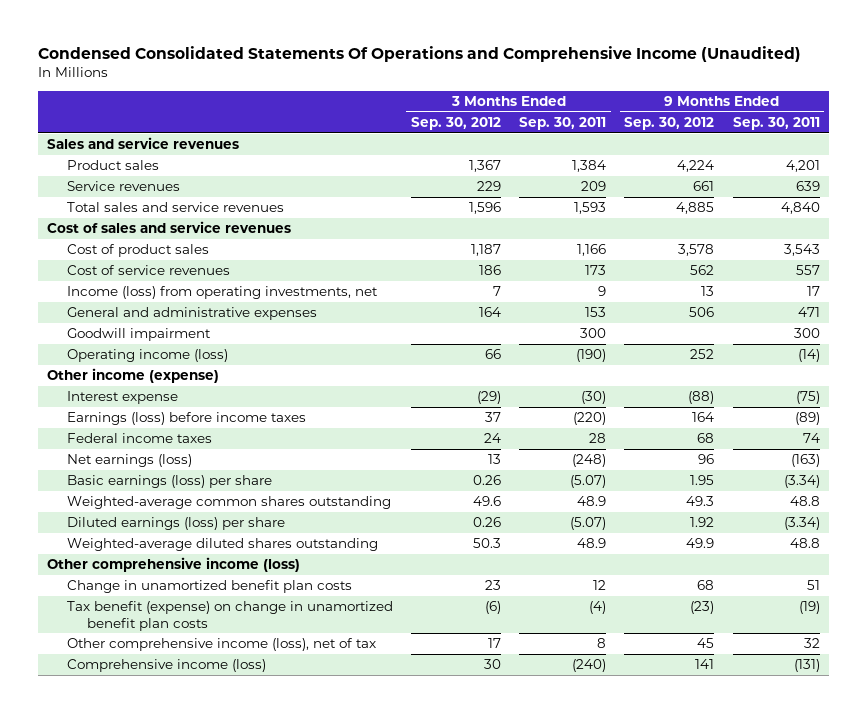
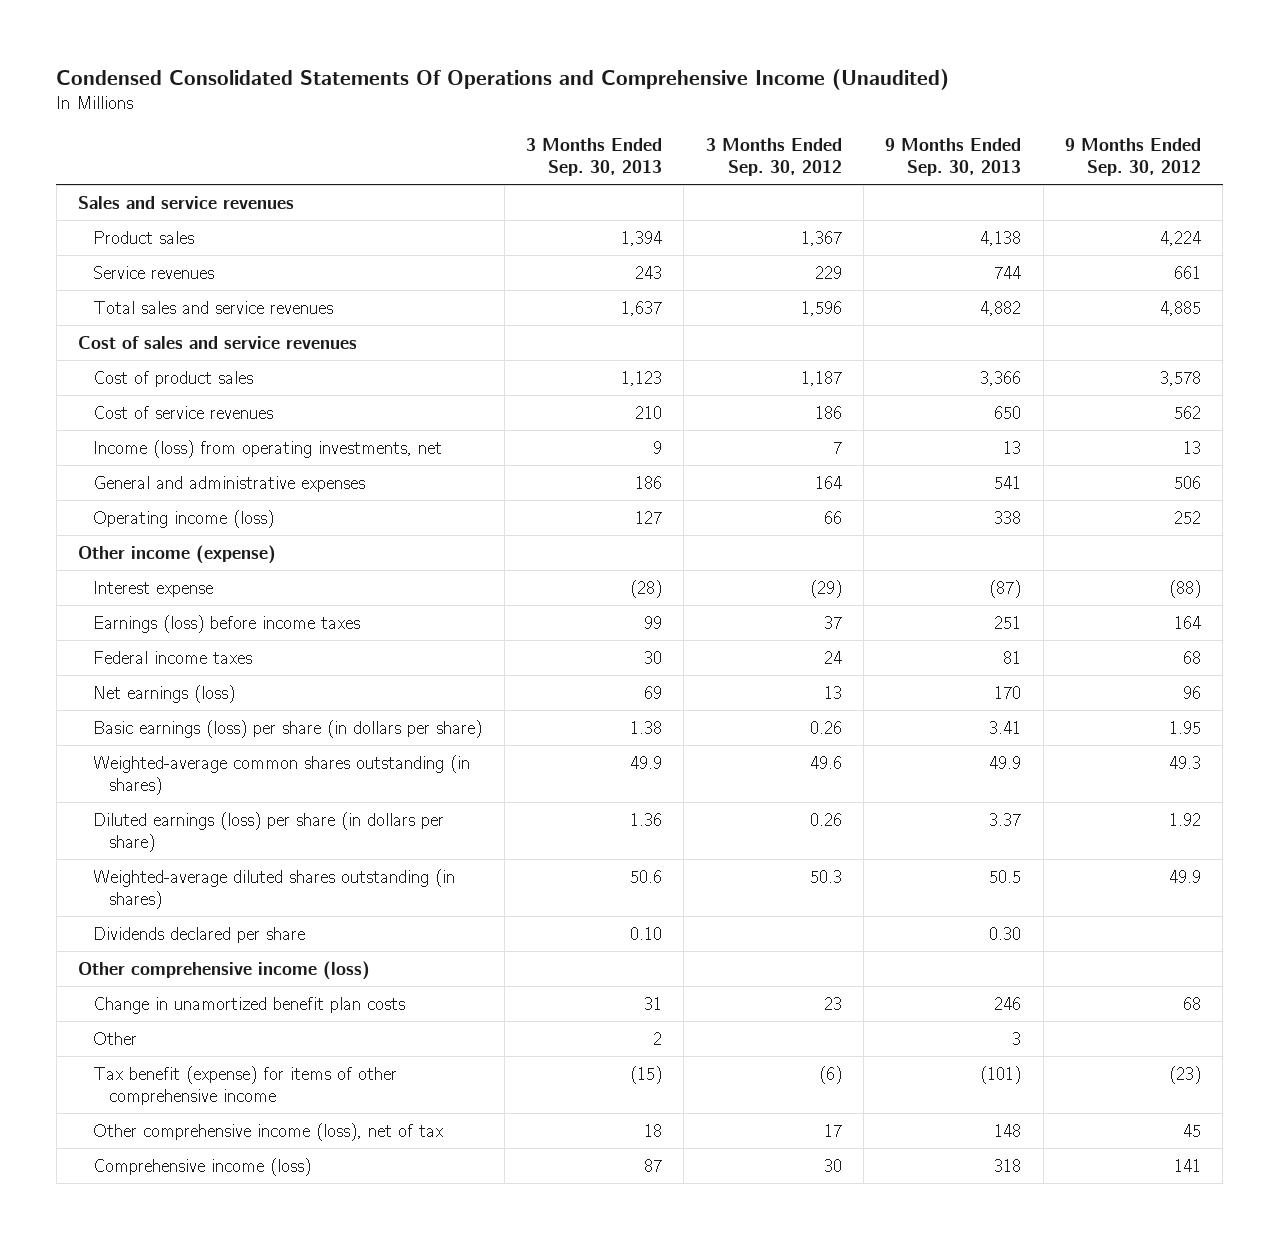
- | 3 Months Ended Sep. 30, 2012 | 3 Months Ended Sep. 30, 2011 | 9 Months Ended Sep. 30, 2012 | 9 Months Ended Sep. 30, 2011
+ | 3 Months Ended Sep. 30, 2013 | 3 Months Ended Sep. 30, 2012 | 9 Months Ended Sep. 30, 2013 | 9 Months Ended Sep. 30, 2012
- Goodwill impairment | | 300 | | 300
- Basic earnings (loss) per share | 0.26 | (5.07) | 1.95 | (3.34)
- Weighted-average common shares outstanding | 49.6 | 48.9 | 49.3 | 48.8
- Diluted earnings (loss) per share | 0.26 | (5.07) | 1.92 | (3.34)
- Weighted-average diluted shares outstanding | 50.3 | 48.9 | 49.9 | 48.8
+ Basic earnings (loss) per share (in dollars per share) | 1.38 | 0.26 | 3.41 | 1.95
+ Weighted-average common shares outstanding (in shares) | 49.9 | 49.6 | 49.9 | 49.3
+ Diluted earnings (loss) per share (in dollars per share) | 1.36 | 0.26 | 3.37 | 1.92
+ Weighted-average diluted shares outstanding (in shares) | 50.6 | 50.3 | 50.5 | 49.9
+ Dividends declared per share | 0.10 | | 0.30 |
- Tax benefit (expense) on change in unamortized benefit plan costs | (6) | (4) | (23) | (19)
+ Other | 2 | | 3 |
+ Tax benefit (expense) for items of other comprehensive income | (15) | (6) | (101) | (23)

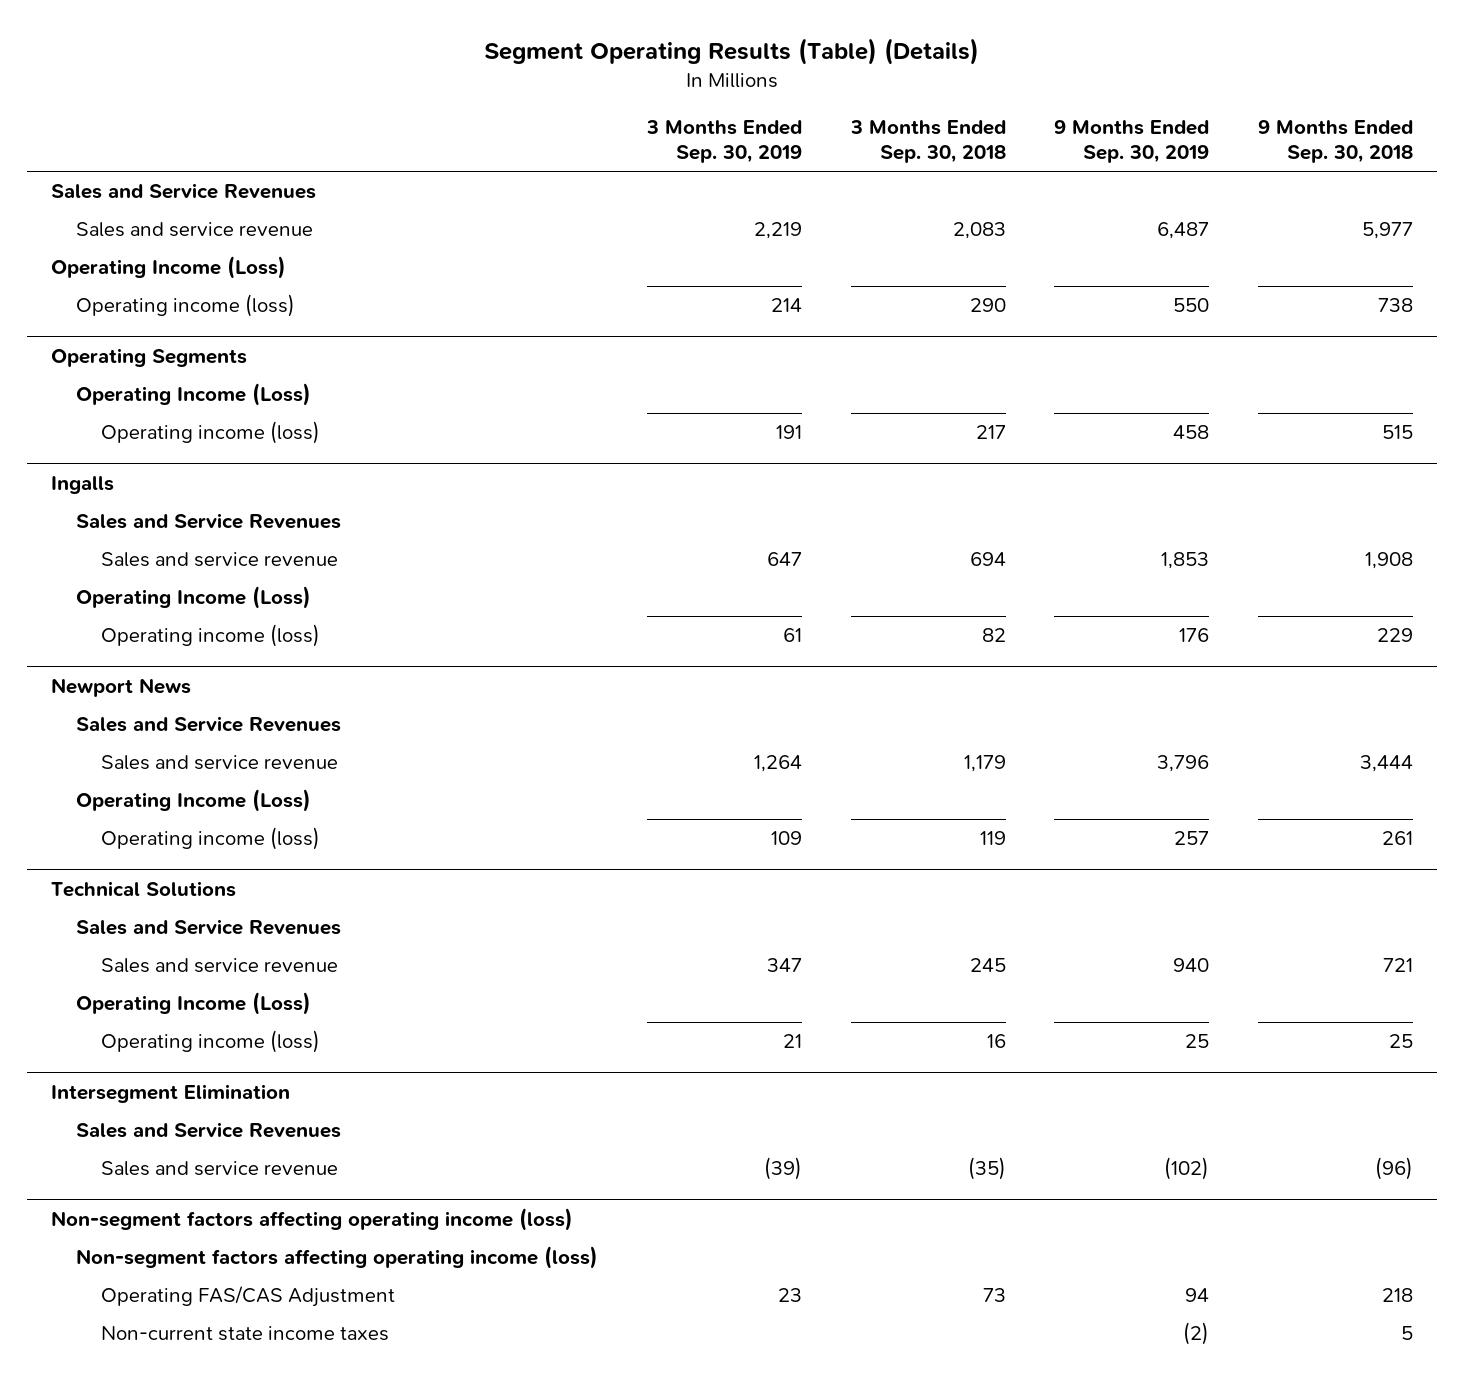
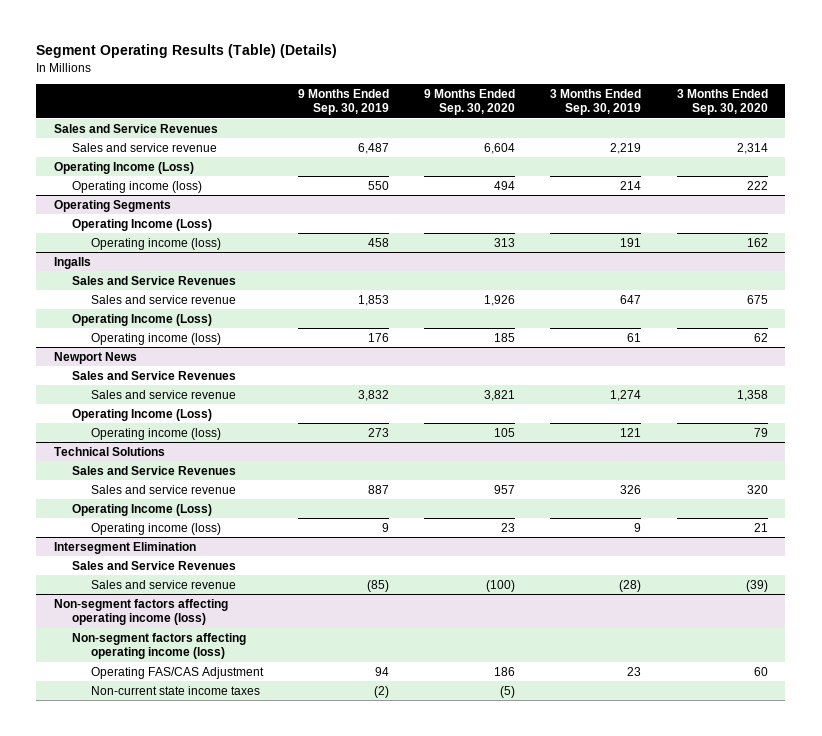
- | 3 Months Ended Sep. 30, 2019 | 3 Months Ended Sep. 30, 2018 | 9 Months Ended Sep. 30, 2019 | 9 Months Ended Sep. 30, 2018
+ | 9 Months Ended Sep. 30, 2019 | 9 Months Ended Sep. 30, 2020 | 3 Months Ended Sep. 30, 2019 | 3 Months Ended Sep. 30, 2020
@ Newport News
- Sales and service revenue | 1,264 | 1,179 | 3,796 | 3,444
+ Sales and service revenue | 3,832 | 3,821 | 1,274 | 1,358
- Operating income (loss) | 109 | 119 | 257 | 261
+ Operating income (loss) | 273 | 105 | 121 | 79
@ Technical Solutions
- Sales and service revenue | 347 | 245 | 940 | 721
+ Sales and service revenue | 887 | 957 | 326 | 320
- Operating income (loss) | 21 | 16 | 25 | 25
+ Operating income (loss) | 9 | 23 | 9 | 21
@ Intersegment Elimination
- Sales and service revenue | (39) | (35) | (102) | (96)
+ Sales and service revenue | (85) | (100) | (28) | (39)

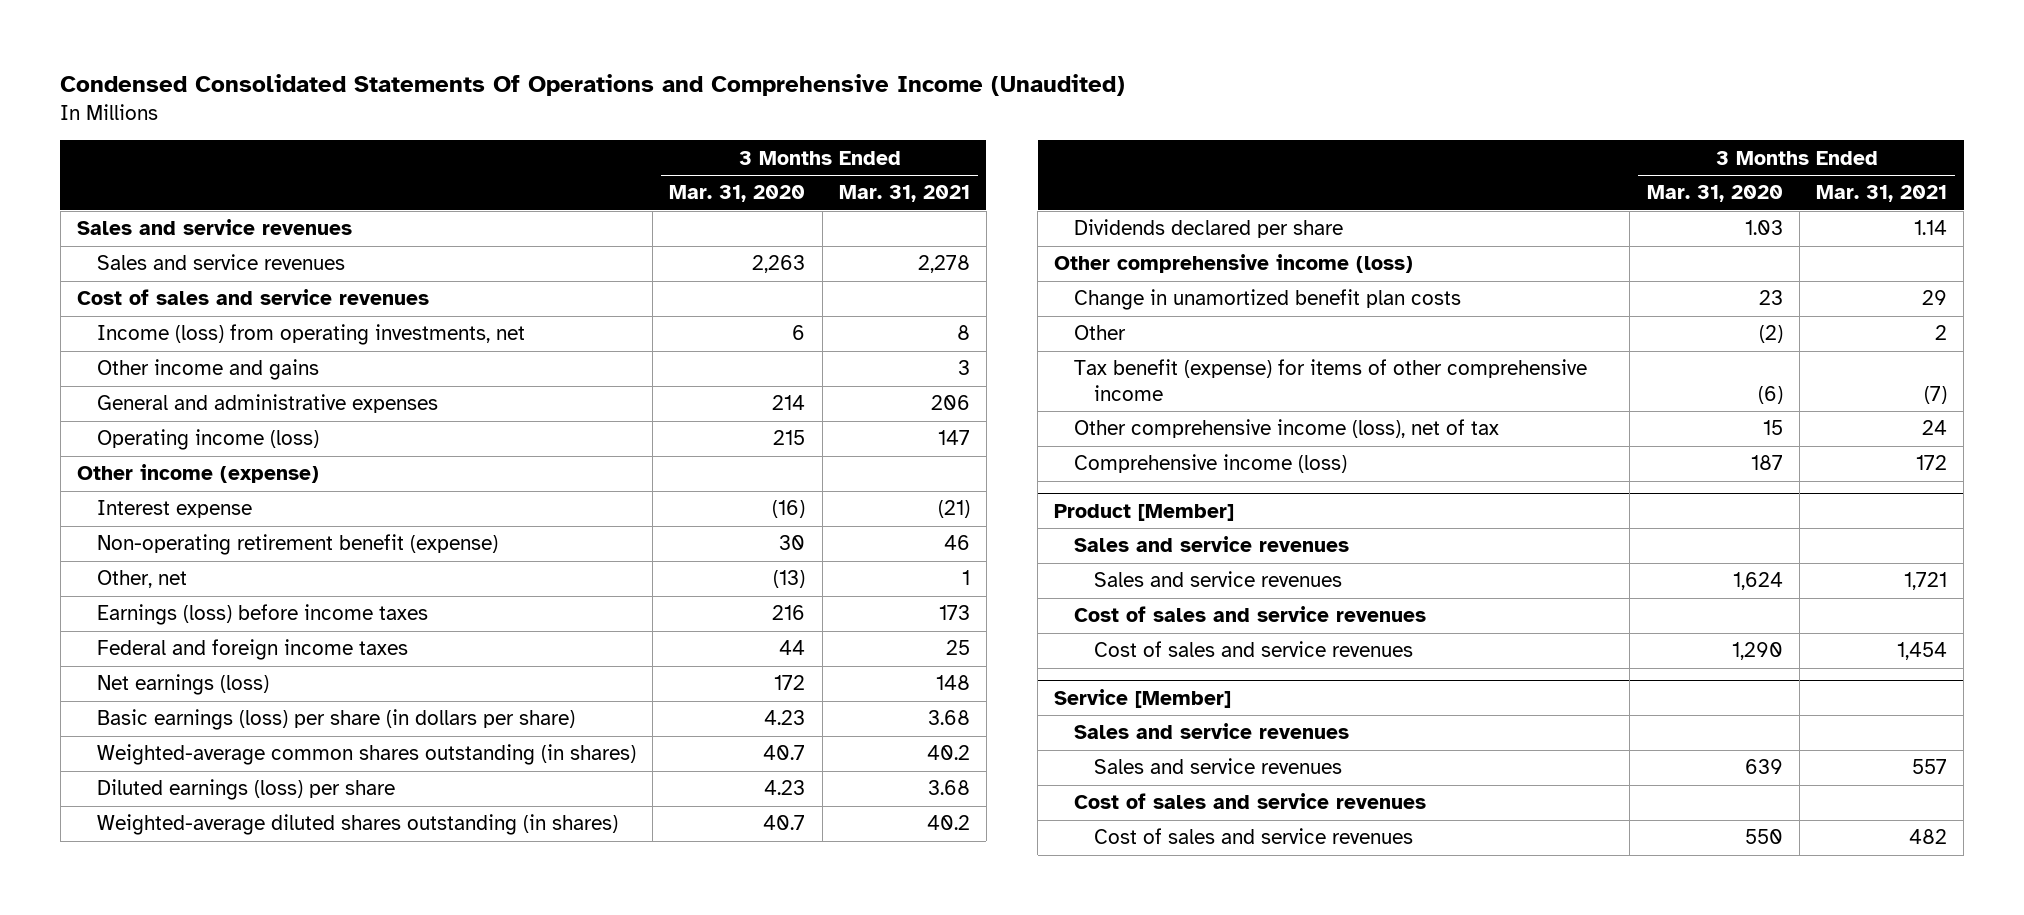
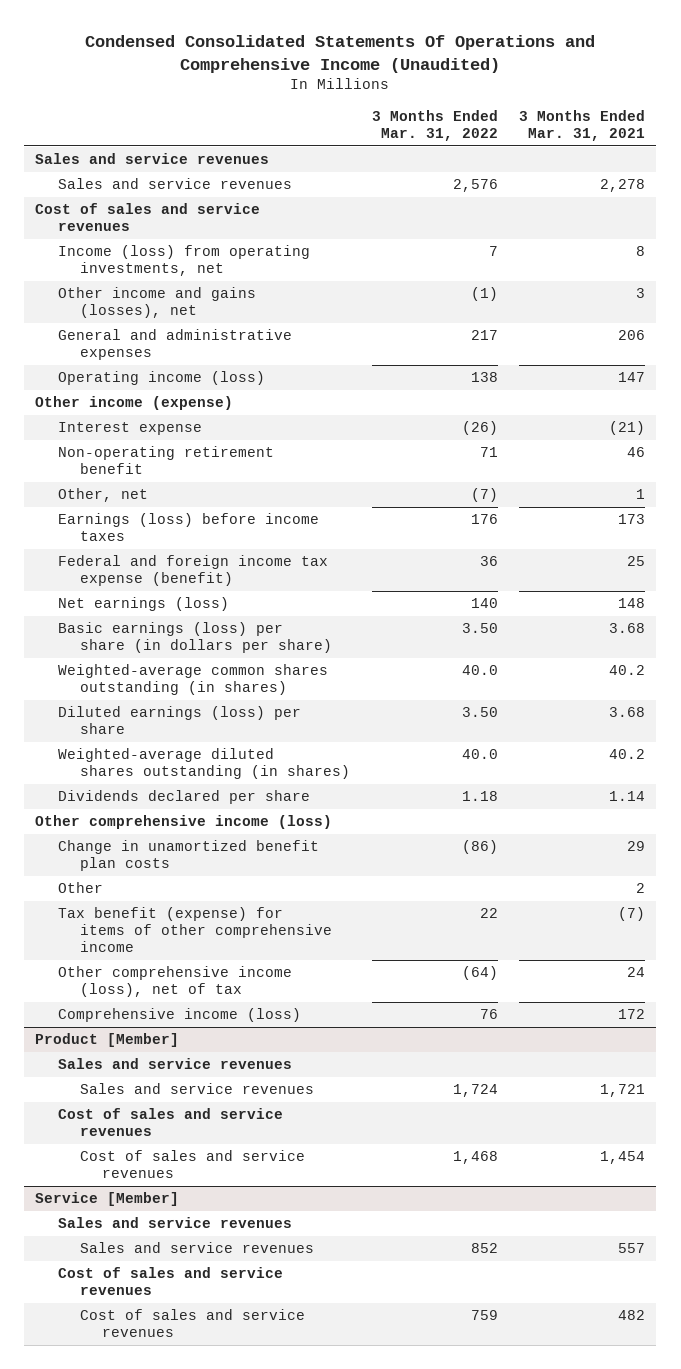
- | 3 Months Ended Mar. 31, 2020 | 3 Months Ended Mar. 31, 2021
+ | 3 Months Ended Mar. 31, 2022 | 3 Months Ended Mar. 31, 2021
- Other income and gains | | 3
+ Other income and gains (losses), net | (1) | 3
- Non-operating retirement benefit (expense) | 30 | 46
+ Non-operating retirement benefit | 71 | 46
- Federal and foreign income taxes | 44 | 25
+ Federal and foreign income tax expense (benefit) | 36 | 25

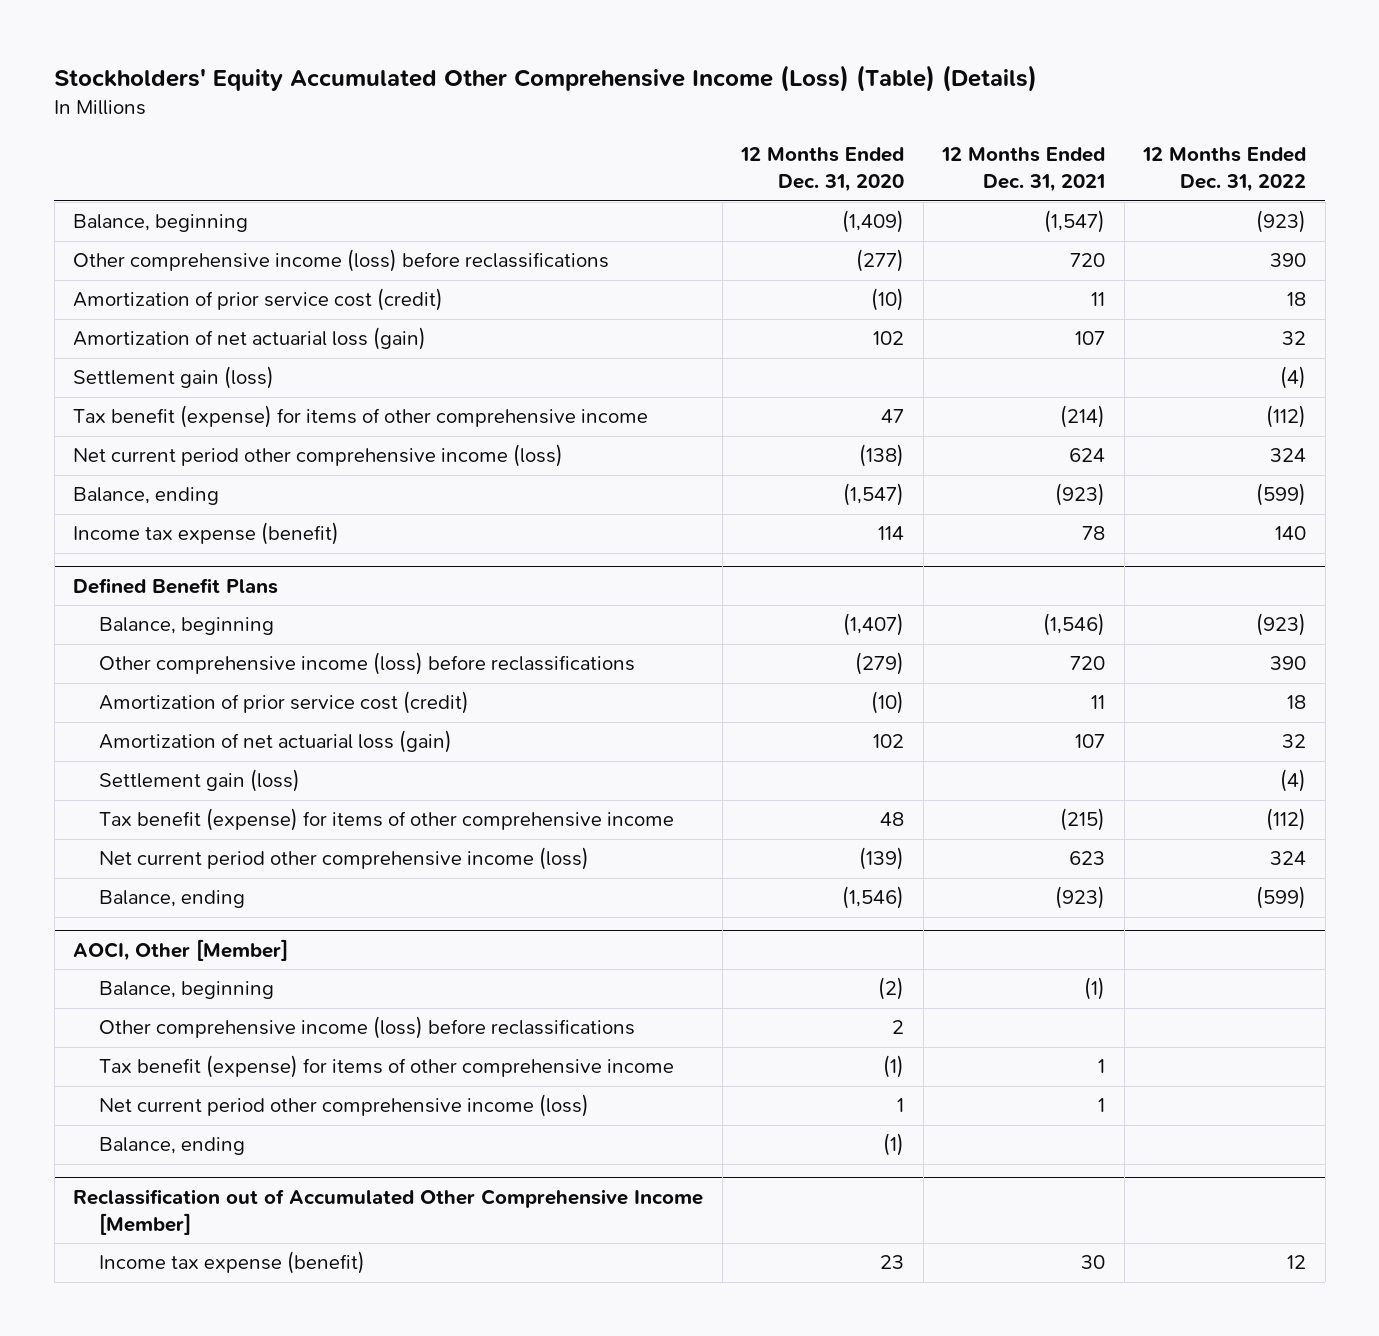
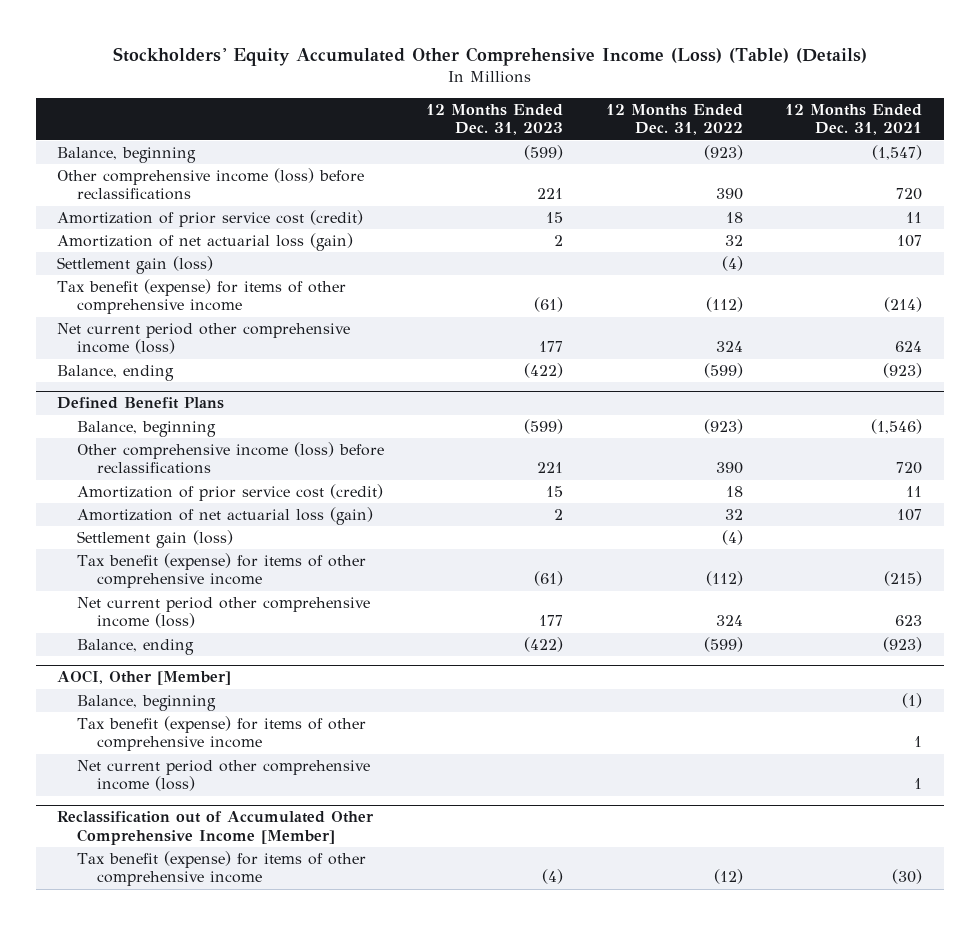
- | 12 Months Ended Dec. 31, 2020 | 12 Months Ended Dec. 31, 2021 | 12 Months Ended Dec. 31, 2022
+ | 12 Months Ended Dec. 31, 2023 | 12 Months Ended Dec. 31, 2022 | 12 Months Ended Dec. 31, 2021
- Income tax expense (benefit) | 114 | 78 | 140
@ AOCI, Other [Member]
- Other comprehensive income (loss) before reclassifications | 2 | |
- Balance, ending | (1) | |
@ Reclassification out of Accumulated Other Comprehensive Income [Member]
- Income tax expense (benefit) | 23 | 30 | 12
+ Tax benefit (expense) for items of other comprehensive income | (4) | (12) | (30)

